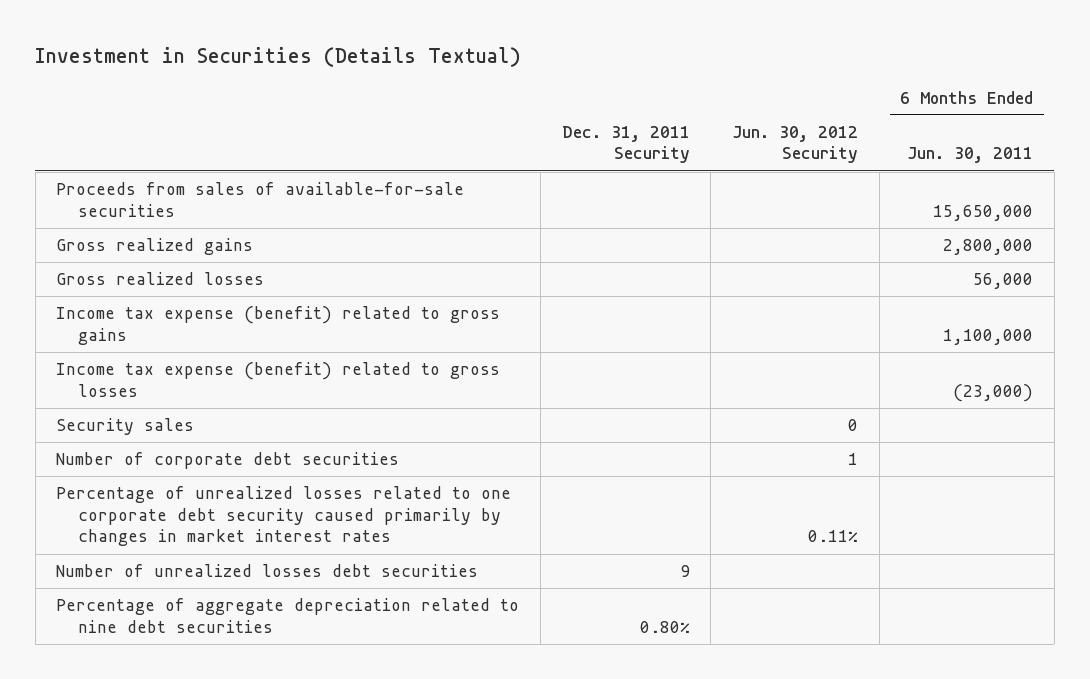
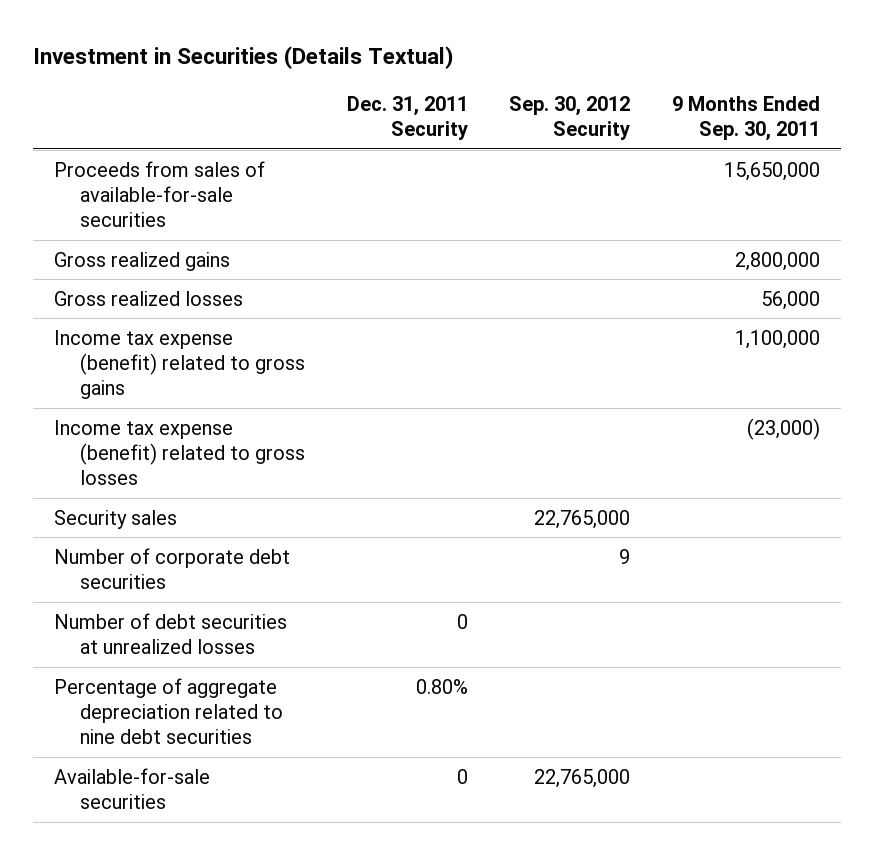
- | Dec. 31, 2011 Security | Jun. 30, 2012 Security | 6 Months Ended Jun. 30, 2011
+ | Dec. 31, 2011 Security | Sep. 30, 2012 Security | 9 Months Ended Sep. 30, 2011
- Percentage of unrealized losses related to one corporate debt security caused primarily by changes in market interest rates | | 0.11% |
- Number of unrealized losses debt securities | 9 | |
+ Number of debt securities at unrealized losses | 0 | |
+ Available-for-sale securities | 0 | 22,765,000 |

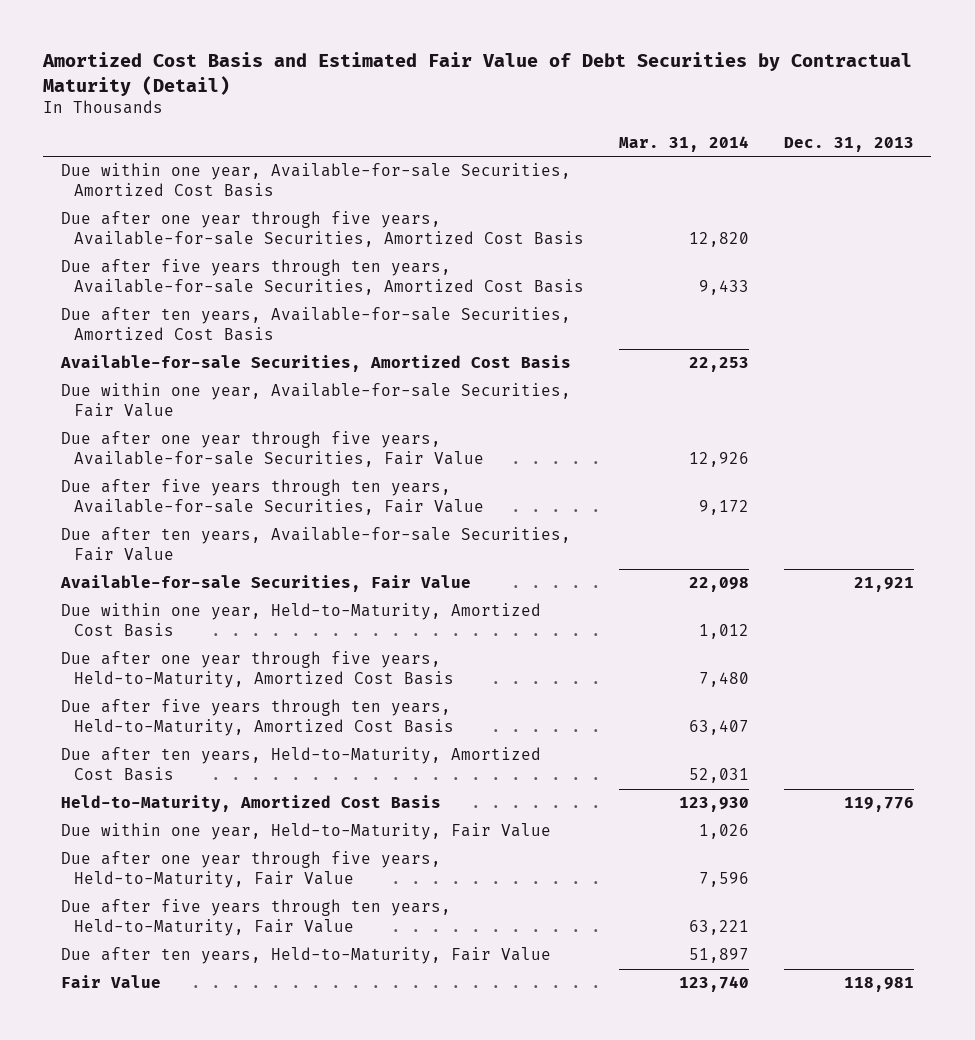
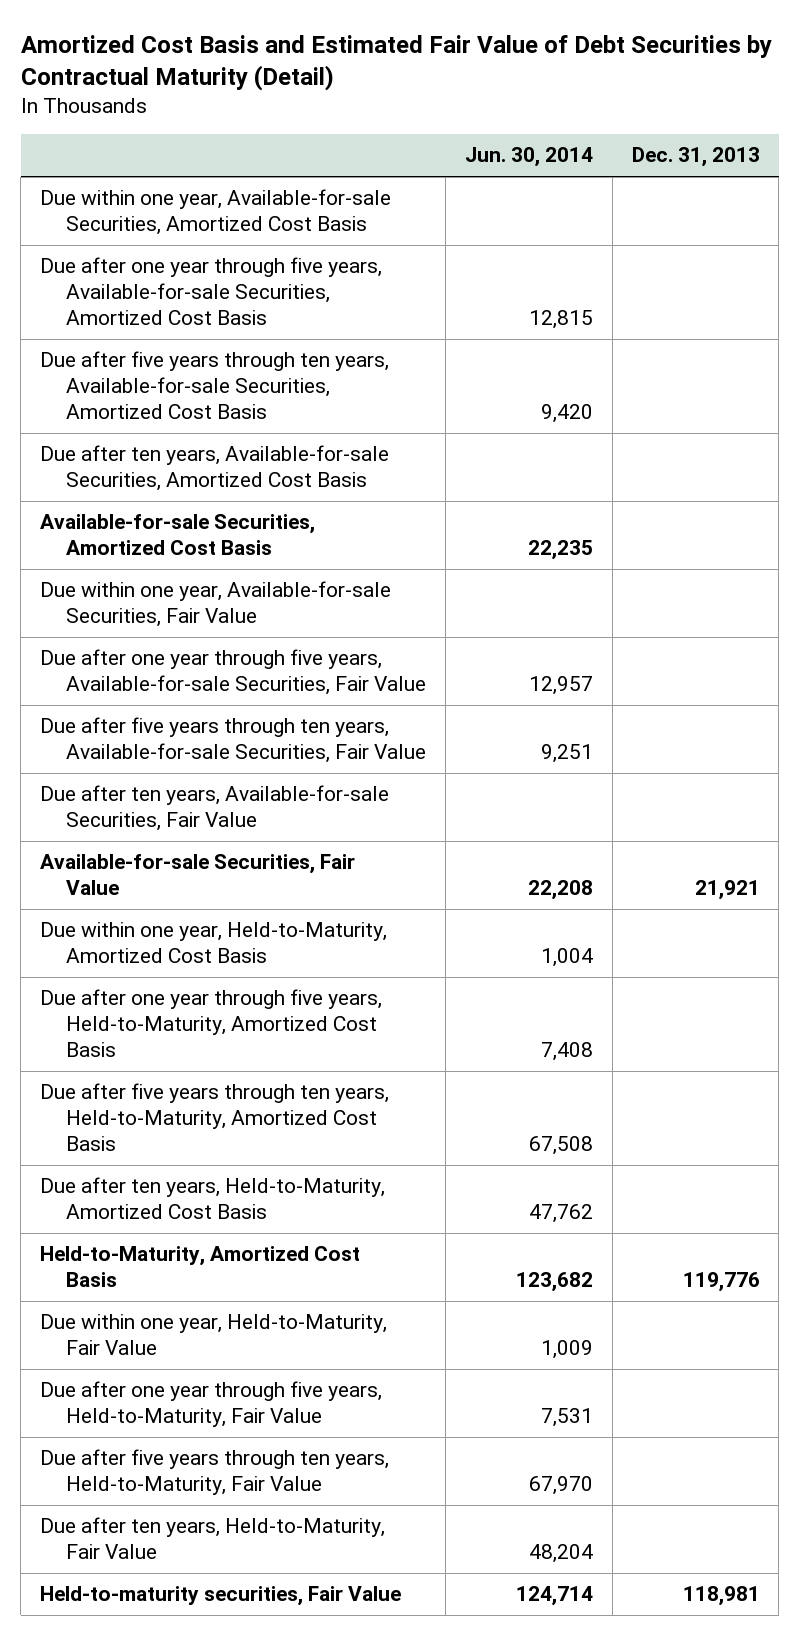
- | Mar. 31, 2014 | Dec. 31, 2013
+ | Jun. 30, 2014 | Dec. 31, 2013
- Fair Value | 123,740 | 118,981
+ Held-to-maturity securities, Fair Value | 124,714 | 118,981

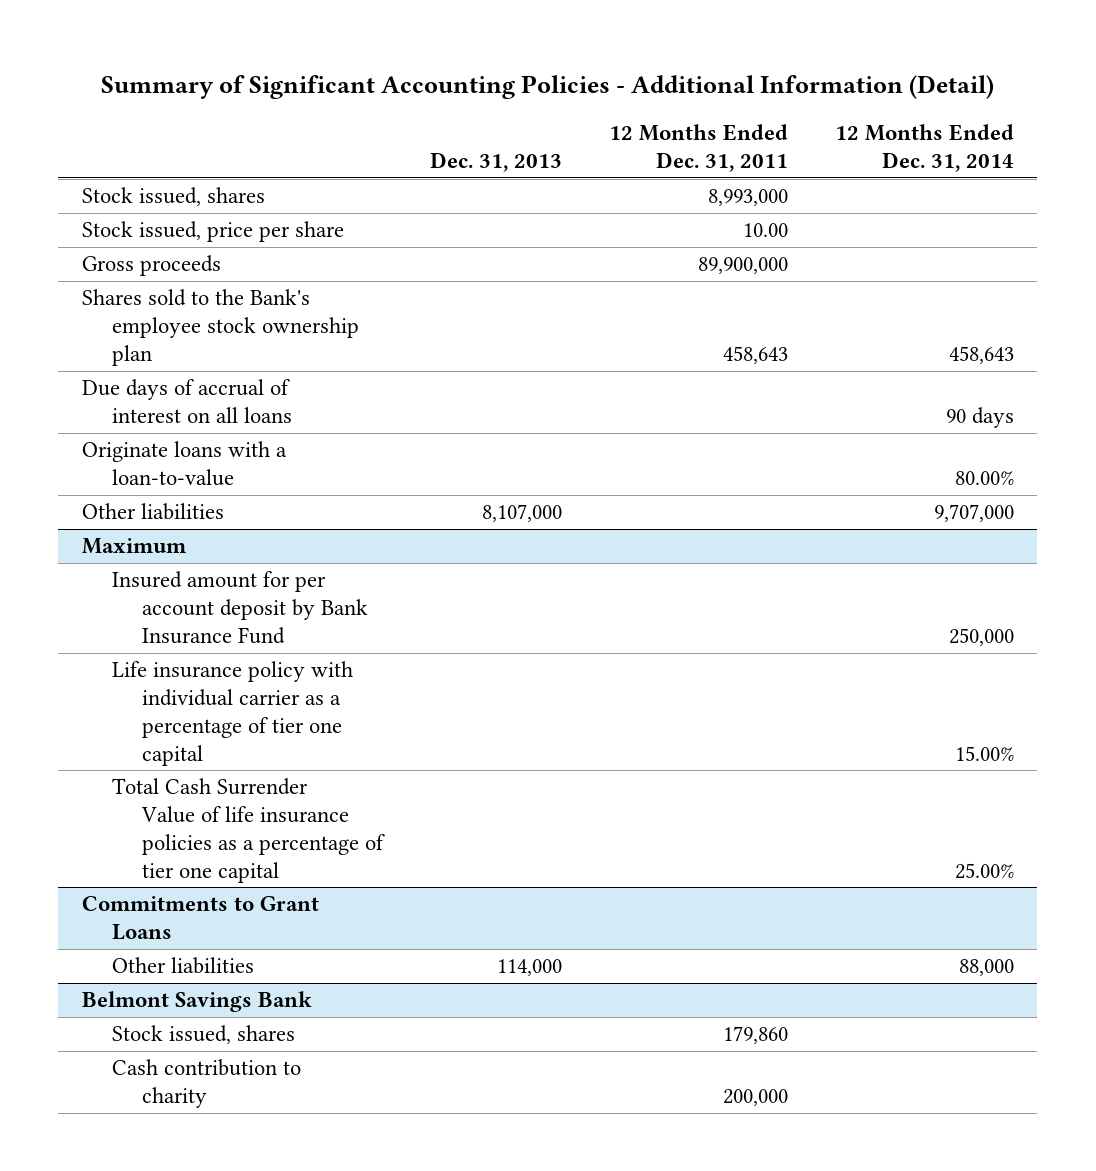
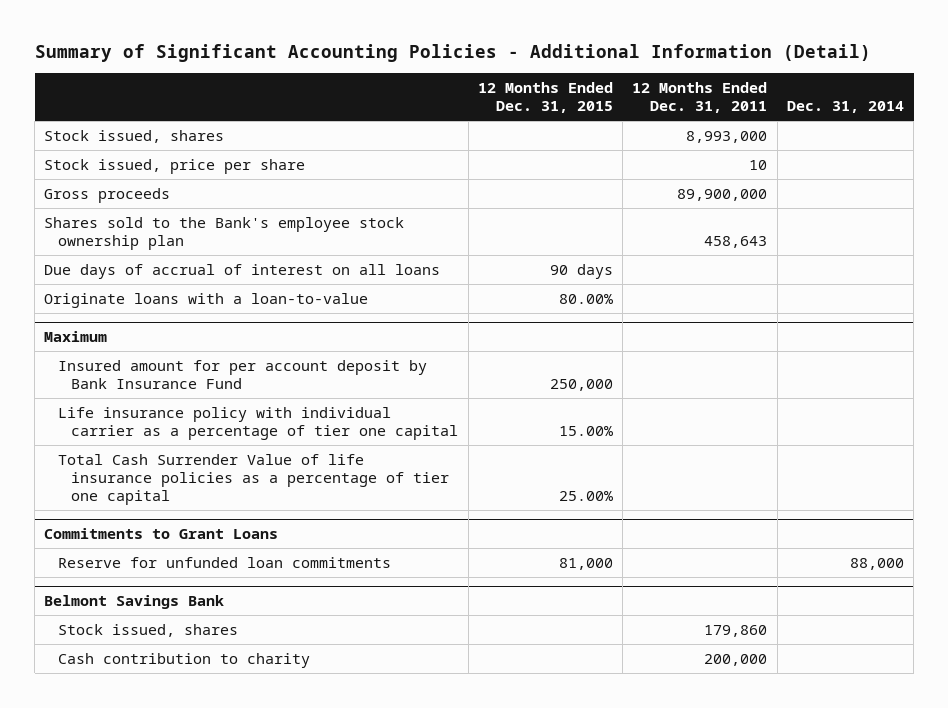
- | Dec. 31, 2013 | 12 Months Ended Dec. 31, 2011 | 12 Months Ended Dec. 31, 2014
+ | 12 Months Ended Dec. 31, 2015 | 12 Months Ended Dec. 31, 2011 | Dec. 31, 2014
- Stock issued, price per share | | 10.00 |
+ Stock issued, price per share | | 10 |
- Other liabilities | 8,107,000 | | 9,707,000
@ Commitments to Grant Loans
- Other liabilities | 114,000 | | 88,000
+ Reserve for unfunded loan commitments | 81,000 | | 88,000

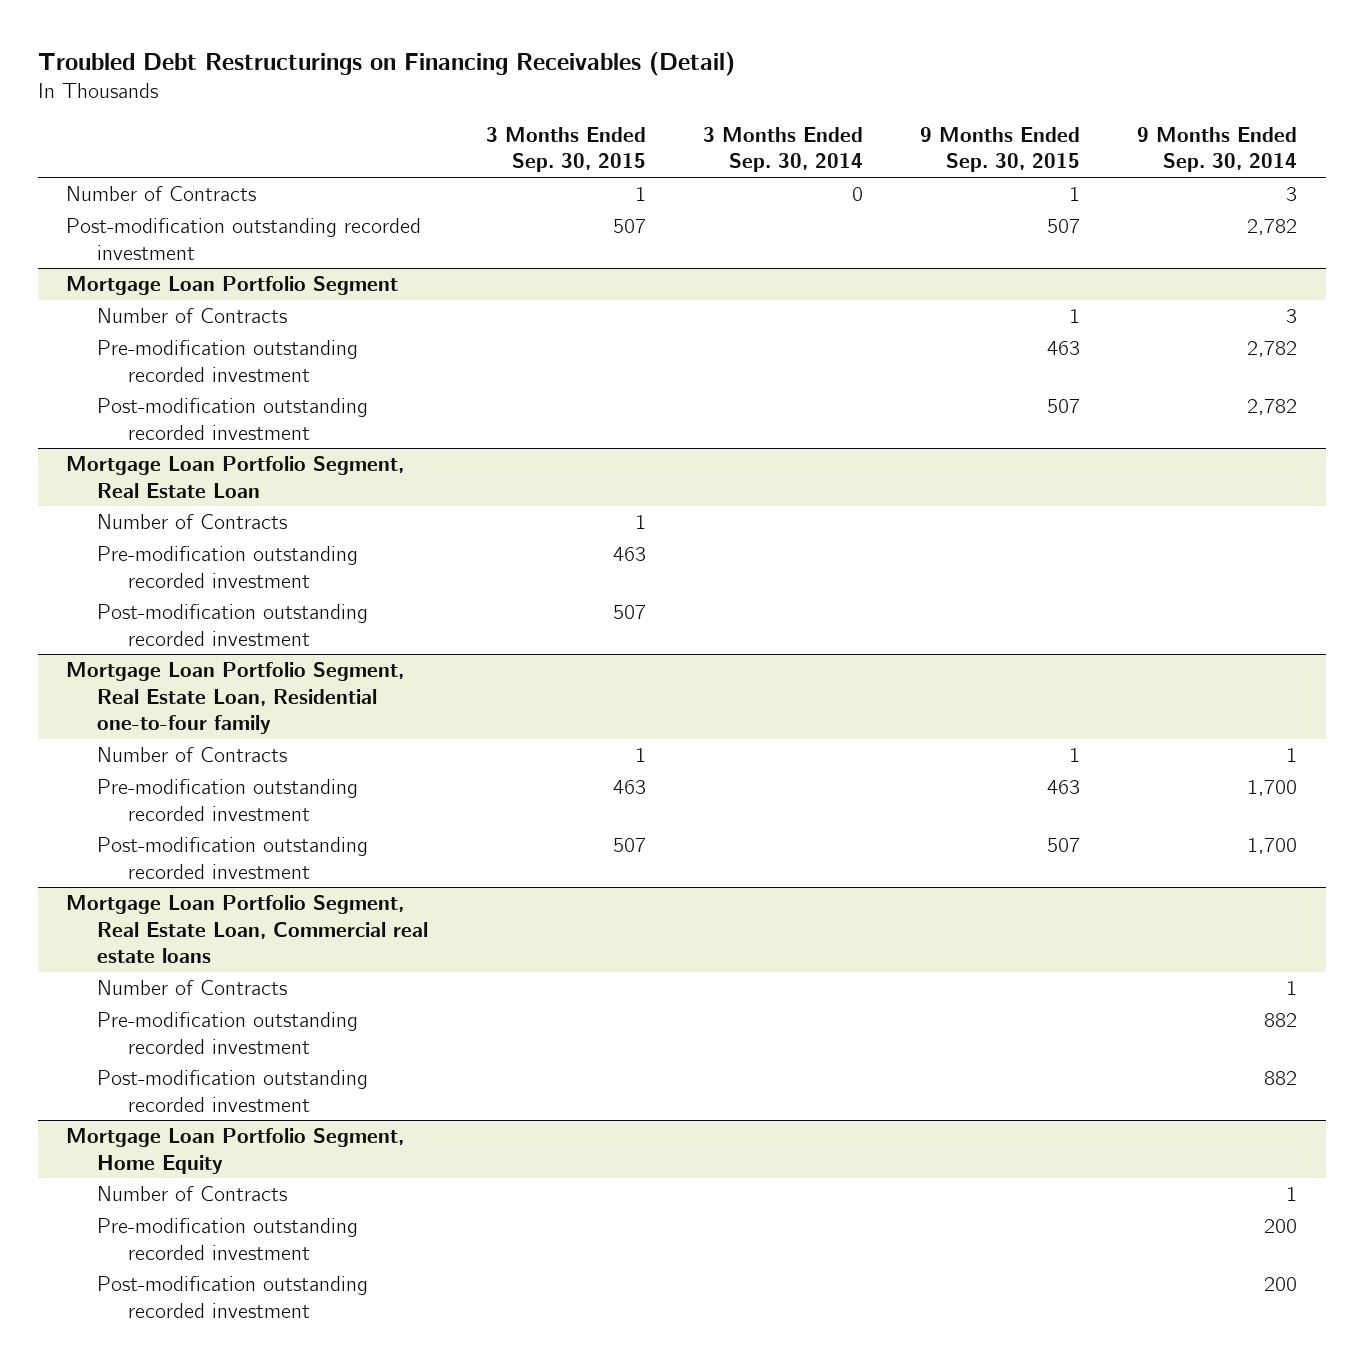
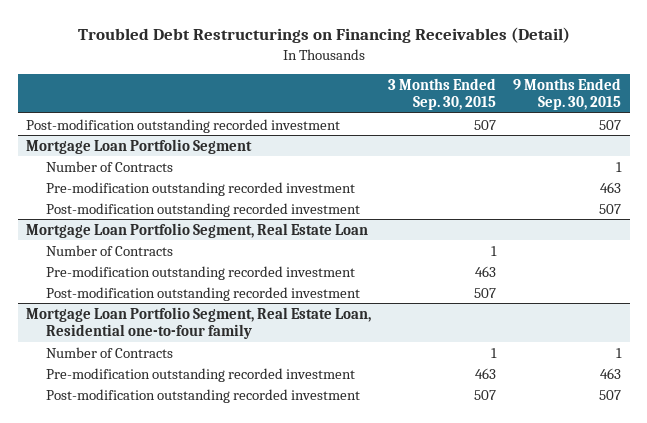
- | 3 Months Ended Sep. 30, 2015 | 3 Months Ended Sep. 30, 2014 | 9 Months Ended Sep. 30, 2015 | 9 Months Ended Sep. 30, 2014
+ | 3 Months Ended Sep. 30, 2015 | 9 Months Ended Sep. 30, 2015
- Number of Contracts | 1 | 0 | 1 | 3
- Mortgage Loan Portfolio Segment, Real Estate Loan, Commercial real estate loans
- Number of Contracts | | | | 1
- Pre-modification outstanding recorded investment | | | | 882
- Post-modification outstanding recorded investment | | | | 882
- Mortgage Loan Portfolio Segment, Home Equity
- Number of Contracts | | | | 1
- Pre-modification outstanding recorded investment | | | | 200
- Post-modification outstanding recorded investment | | | | 200

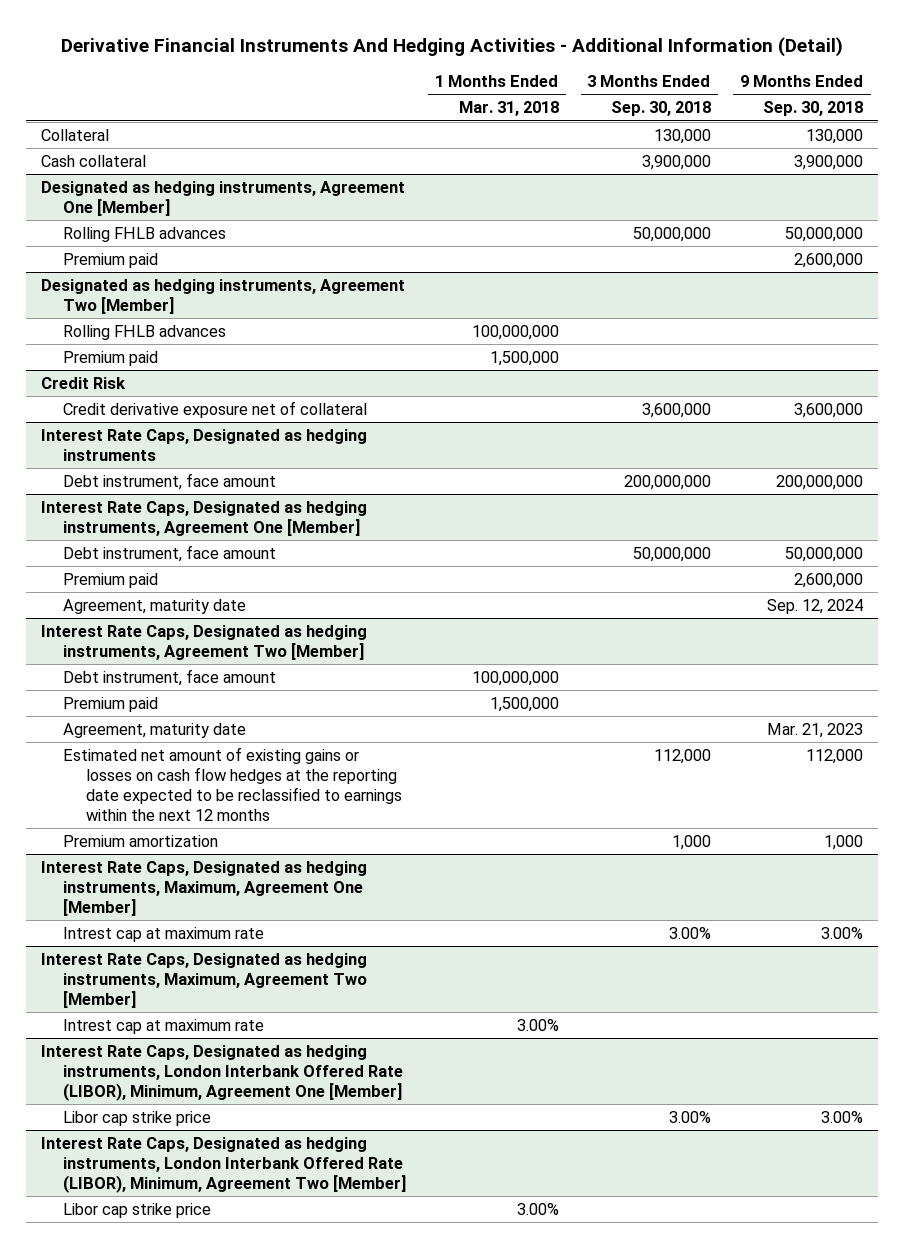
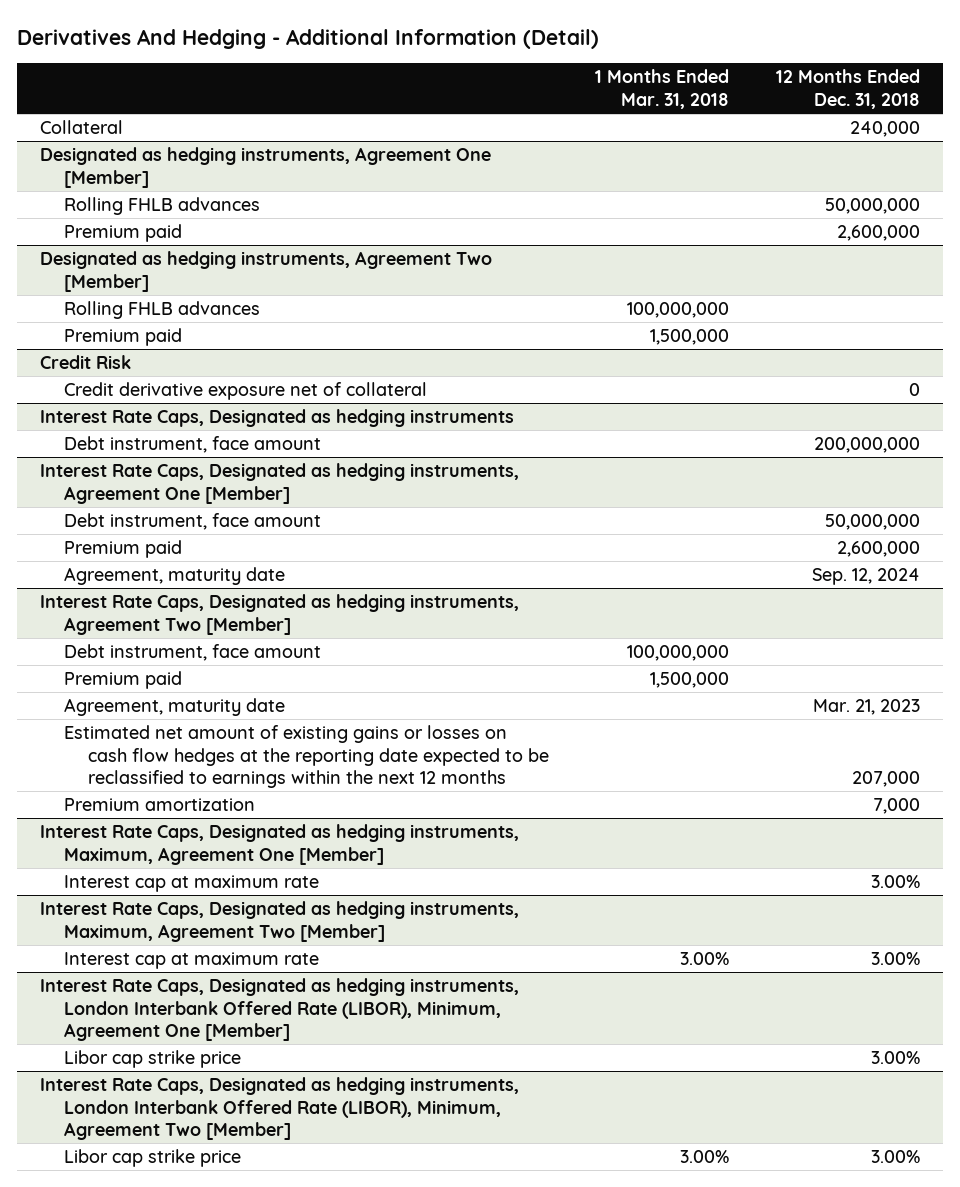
- Derivative Financial Instruments And Hedging Activities - Additional Information (Detail)
+ Derivatives And Hedging - Additional Information (Detail)
- | 1 Months Ended Mar. 31, 2018 | 3 Months Ended Sep. 30, 2018 | 9 Months Ended Sep. 30, 2018
+ | 1 Months Ended Mar. 31, 2018 | 12 Months Ended Dec. 31, 2018
- Cash collateral | | 3,900,000 | 3,900,000
@ Interest Rate Caps, Designated as hedging instruments, Maximum, Agreement One [Member]
- Intrest cap at maximum rate | | 3.00% | 3.00%
+ Interest cap at maximum rate | | 3.00%
@ Interest Rate Caps, Designated as hedging instruments, Maximum, Agreement Two [Member]
- Intrest cap at maximum rate | 3.00% | |
+ Interest cap at maximum rate | 3.00% | 3.00%

